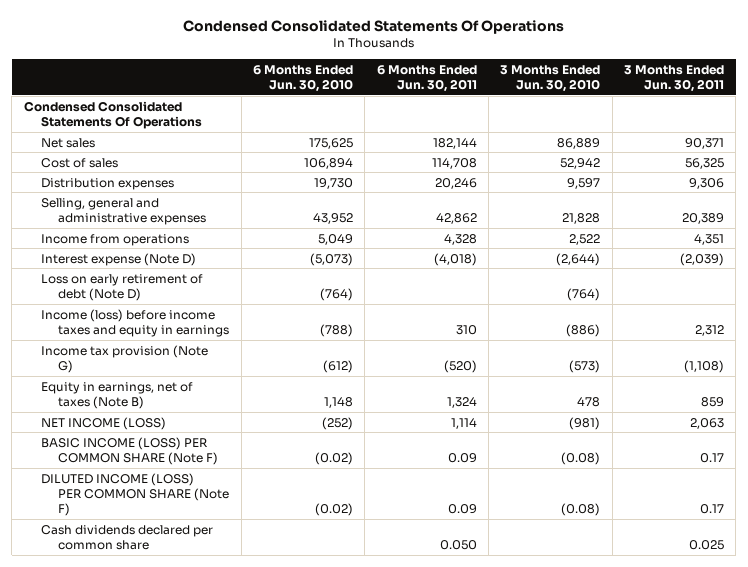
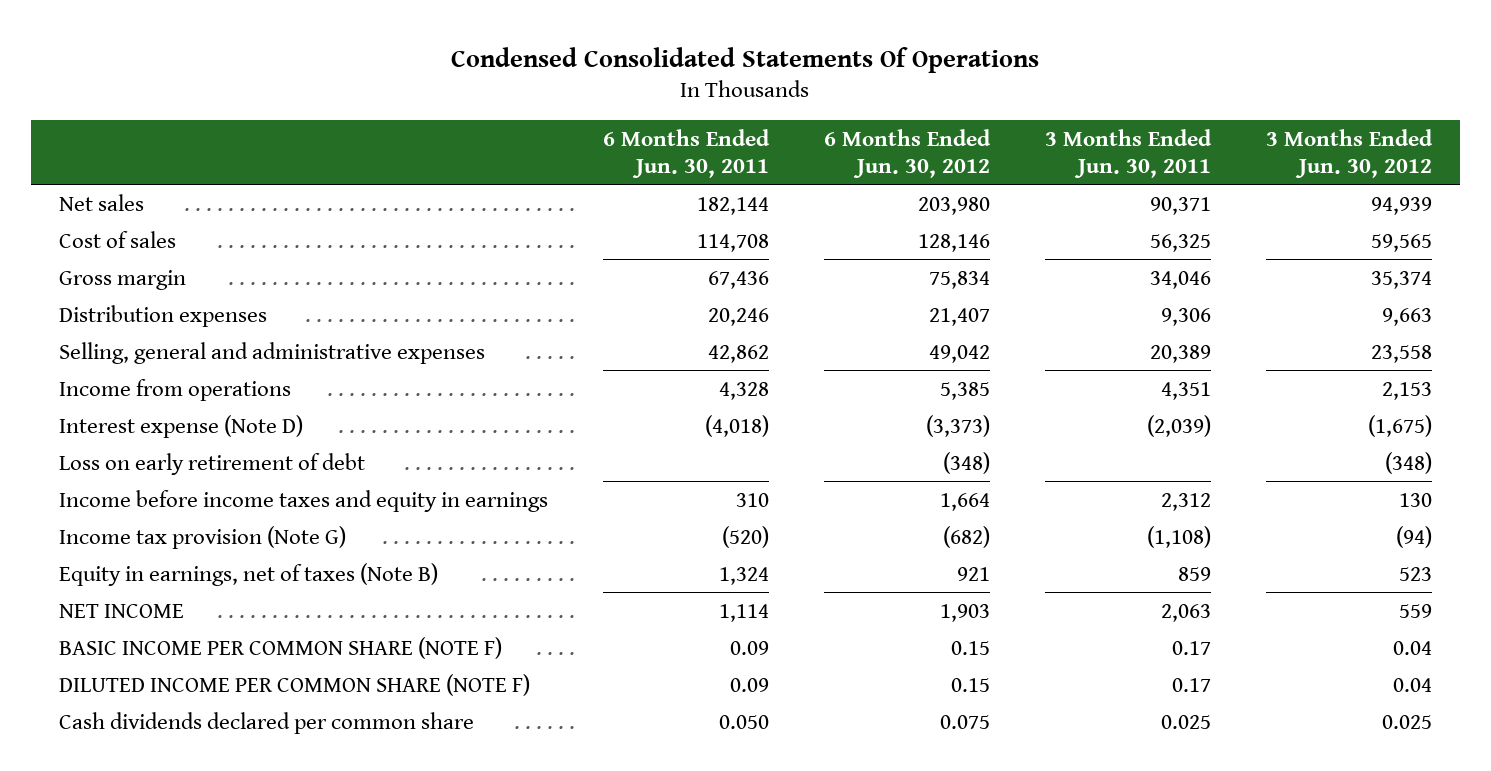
- | 6 Months Ended Jun. 30, 2010 | 6 Months Ended Jun. 30, 2011 | 3 Months Ended Jun. 30, 2010 | 3 Months Ended Jun. 30, 2011
+ | 6 Months Ended Jun. 30, 2011 | 6 Months Ended Jun. 30, 2012 | 3 Months Ended Jun. 30, 2011 | 3 Months Ended Jun. 30, 2012
- Condensed Consolidated Statements Of Operations
+ Gross margin | 67,436 | 75,834 | 34,046 | 35,374
- Loss on early retirement of debt (Note D) | (764) | | (764) |
- Income (loss) before income taxes and equity in earnings | (788) | 310 | (886) | 2,312
+ Loss on early retirement of debt | | (348) | | (348)
+ Income before income taxes and equity in earnings | 310 | 1,664 | 2,312 | 130
- NET INCOME (LOSS) | (252) | 1,114 | (981) | 2,063
- BASIC INCOME (LOSS) PER COMMON SHARE (Note F) | (0.02) | 0.09 | (0.08) | 0.17
- DILUTED INCOME (LOSS) PER COMMON SHARE (Note F) | (0.02) | 0.09 | (0.08) | 0.17
+ NET INCOME | 1,114 | 1,903 | 2,063 | 559
+ BASIC INCOME PER COMMON SHARE (NOTE F) | 0.09 | 0.15 | 0.17 | 0.04
+ DILUTED INCOME PER COMMON SHARE (NOTE F) | 0.09 | 0.15 | 0.17 | 0.04

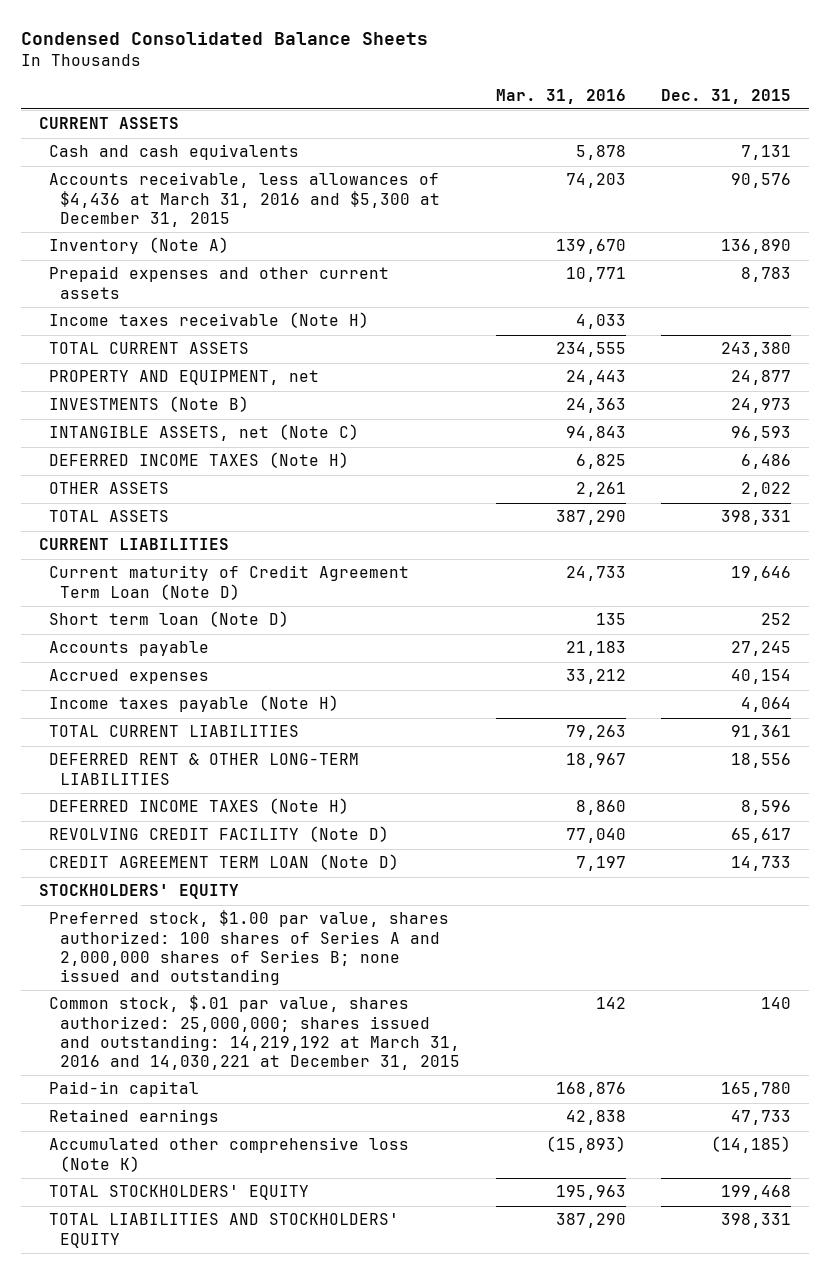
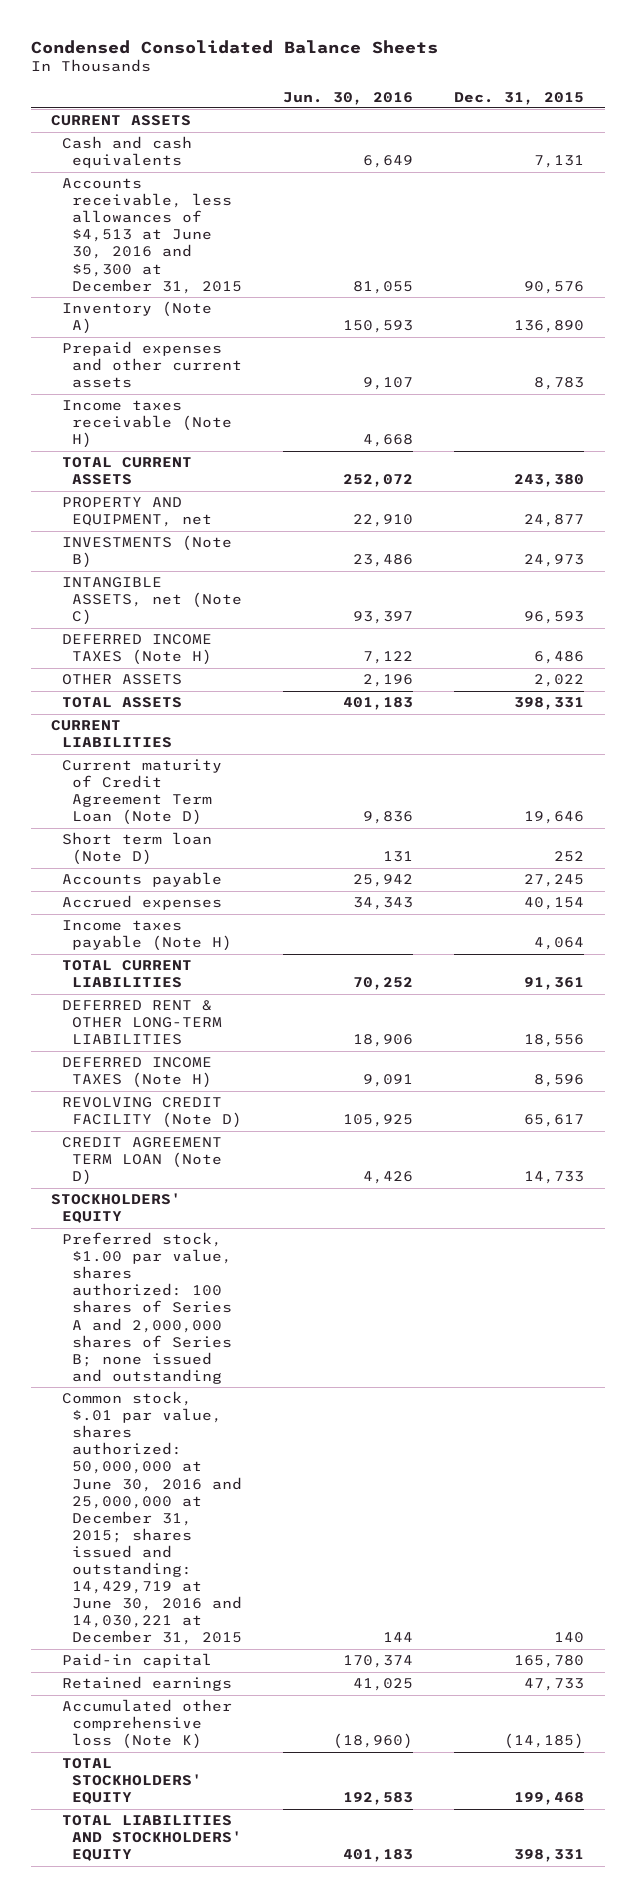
- | Mar. 31, 2016 | Dec. 31, 2015
+ | Jun. 30, 2016 | Dec. 31, 2015
- Accounts receivable, less allowances of $4,436 at March 31, 2016 and $5,300 at December 31, 2015 | 74,203 | 90,576
+ Accounts receivable, less allowances of $4,513 at June 30, 2016 and $5,300 at December 31, 2015 | 81,055 | 90,576
- Common stock, $.01 par value, shares authorized: 25,000,000; shares issued and outstanding: 14,219,192 at March 31, 2016 and 14,030,221 at December 31, 2015 | 142 | 140
+ Common stock, $.01 par value, shares authorized: 50,000,000 at June 30, 2016 and 25,000,000 at December 31, 2015; shares issued and outstanding: 14,429,719 at June 30, 2016 and 14,030,221 at December 31, 2015 | 144 | 140

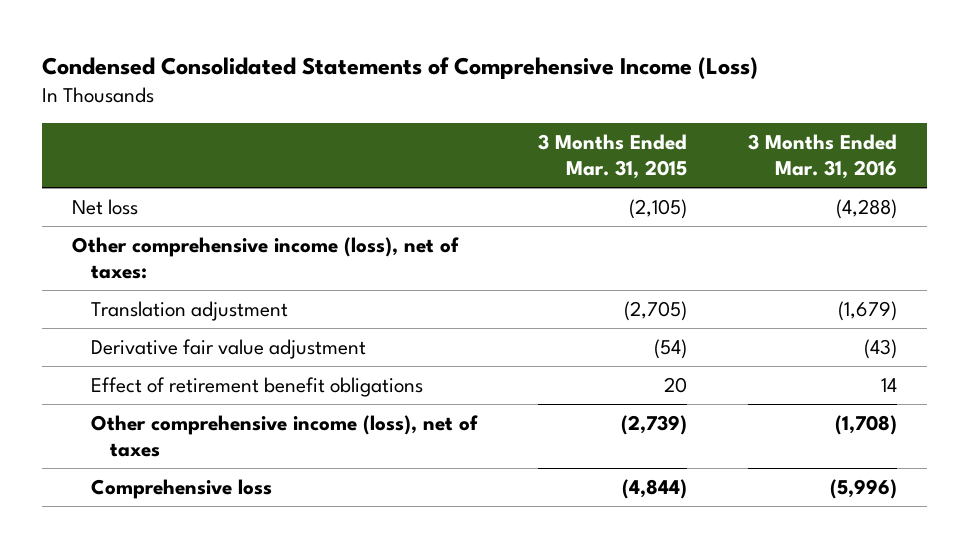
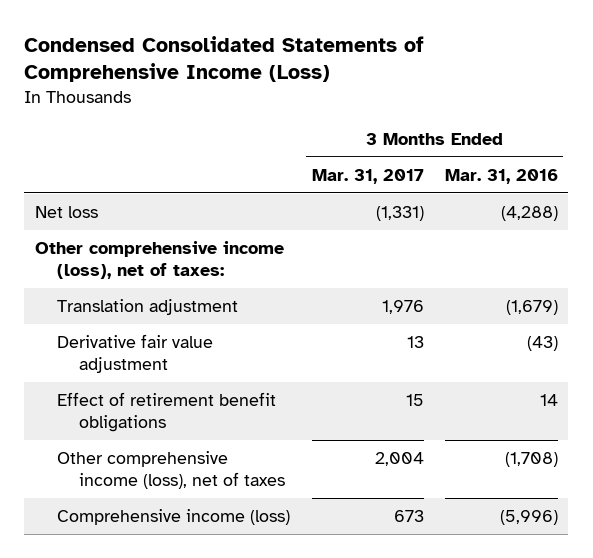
- | 3 Months Ended Mar. 31, 2015 | 3 Months Ended Mar. 31, 2016
+ | 3 Months Ended Mar. 31, 2017 | 3 Months Ended Mar. 31, 2016
- Comprehensive loss | (4,844) | (5,996)
+ Comprehensive income (loss) | 673 | (5,996)

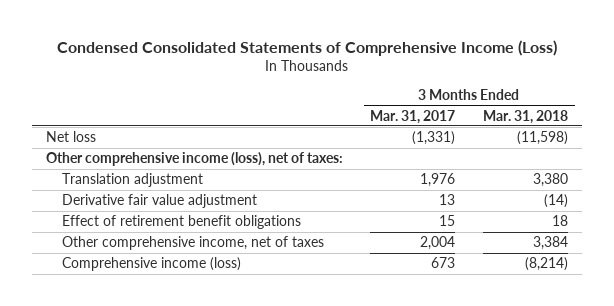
- | 3 Months Ended Mar. 31, 2017 | 3 Months Ended Mar. 31, 2016
+ | 3 Months Ended Mar. 31, 2017 | 3 Months Ended Mar. 31, 2018
- Other comprehensive income (loss), net of taxes | 2,004 | (1,708)
+ Other comprehensive income, net of taxes | 2,004 | 3,384

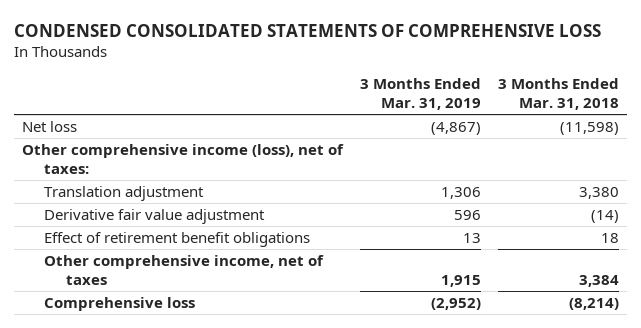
- Condensed Consolidated Statements of Comprehensive Income (Loss)
+ CONDENSED CONSOLIDATED STATEMENTS OF COMPREHENSIVE LOSS
- | 3 Months Ended Mar. 31, 2017 | 3 Months Ended Mar. 31, 2018
+ | 3 Months Ended Mar. 31, 2019 | 3 Months Ended Mar. 31, 2018
- Comprehensive income (loss) | 673 | (8,214)
+ Comprehensive loss | (2,952) | (8,214)

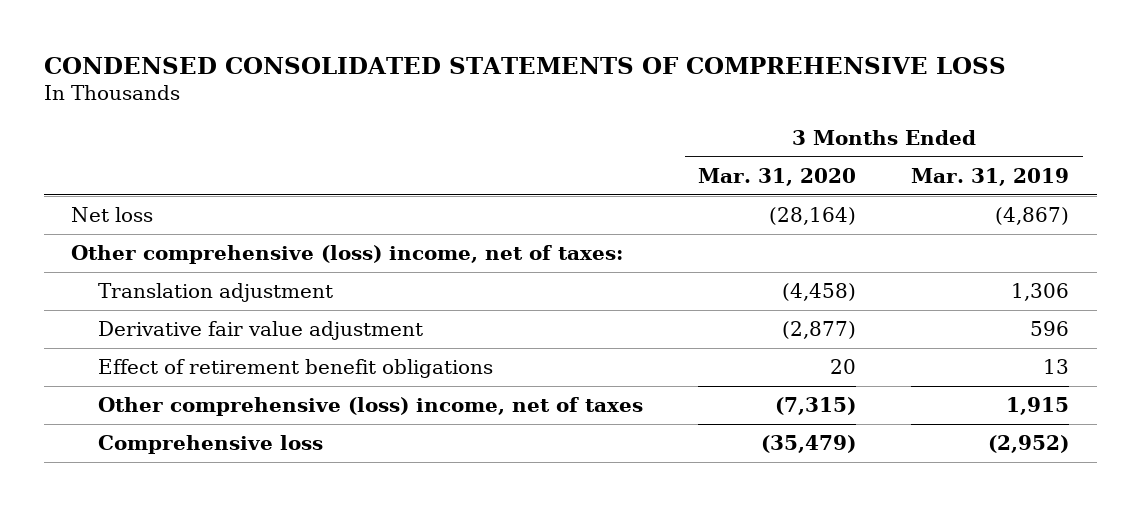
- | 3 Months Ended Mar. 31, 2019 | 3 Months Ended Mar. 31, 2018
+ | 3 Months Ended Mar. 31, 2020 | 3 Months Ended Mar. 31, 2019
- Other comprehensive income (loss), net of taxes:
+ Other comprehensive (loss) income, net of taxes:
- Other comprehensive income, net of taxes | 1,915 | 3,384
+ Other comprehensive (loss) income, net of taxes | (7,315) | 1,915

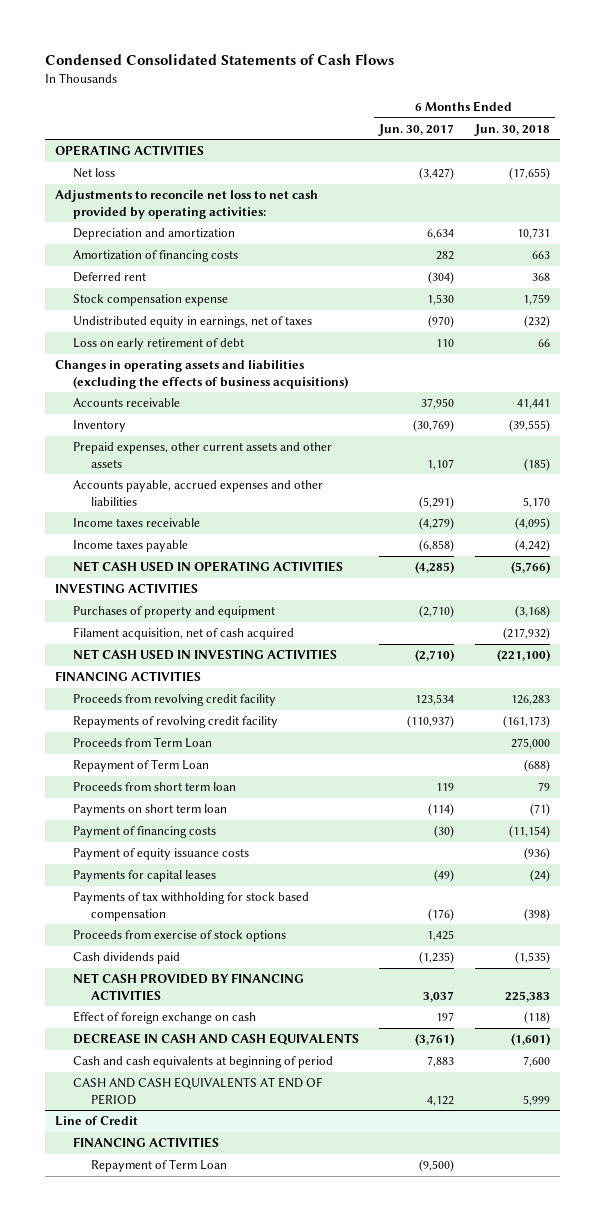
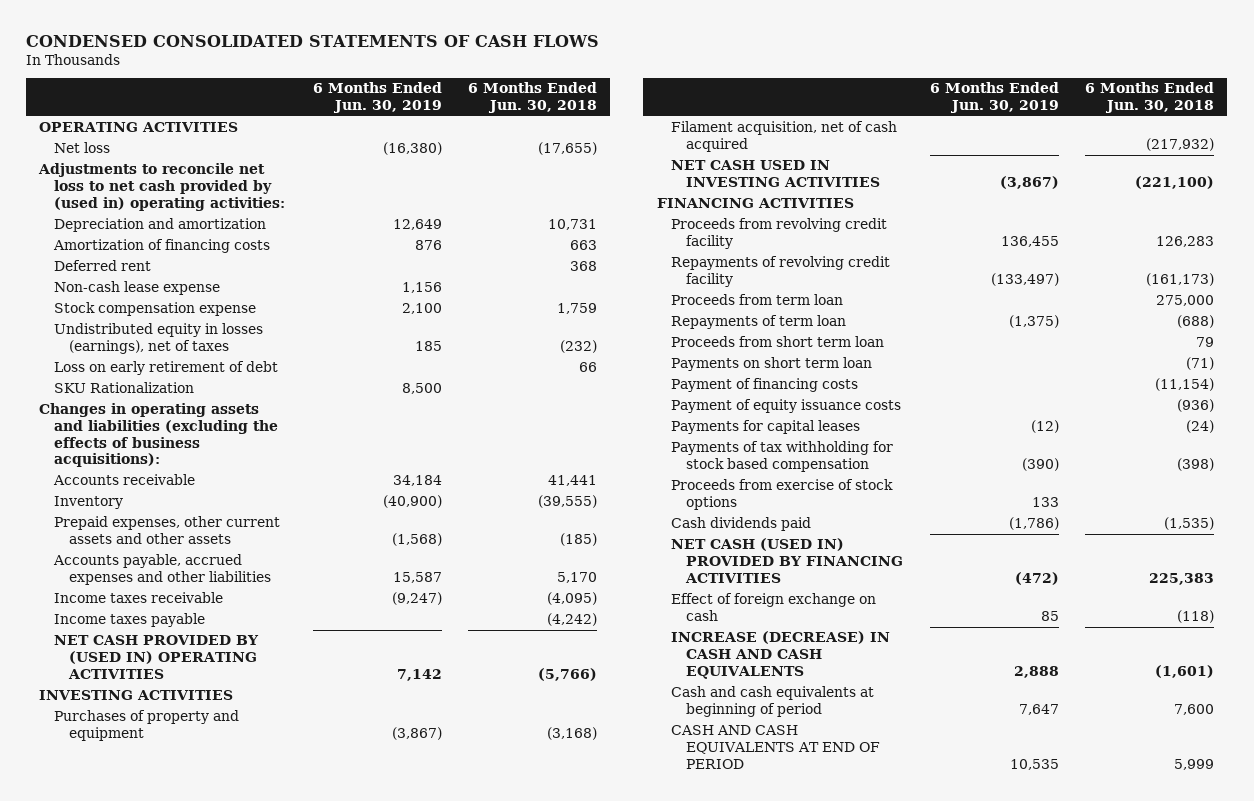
- Condensed Consolidated Statements of Cash Flows
+ CONDENSED CONSOLIDATED STATEMENTS OF CASH FLOWS
- | 6 Months Ended Jun. 30, 2017 | 6 Months Ended Jun. 30, 2018
+ | 6 Months Ended Jun. 30, 2019 | 6 Months Ended Jun. 30, 2018
- Adjustments to reconcile net loss to net cash provided by operating activities:
+ Adjustments to reconcile net loss to net cash provided by (used in) operating activities:
+ Non-cash lease expense | 1,156 |
- Undistributed equity in earnings, net of taxes | (970) | (232)
+ Undistributed equity in losses (earnings), net of taxes | 185 | (232)
- Changes in operating assets and liabilities (excluding the effects of business acquisitions)
+ SKU Rationalization | 8,500 |
+ Changes in operating assets and liabilities (excluding the effects of business acquisitions):
- NET CASH USED IN OPERATING ACTIVITIES | (4,285) | (5,766)
+ NET CASH PROVIDED BY (USED IN) OPERATING ACTIVITIES | 7,142 | (5,766)
- Proceeds from Term Loan | | 275,000
- Repayment of Term Loan | | (688)
+ Proceeds from term loan | | 275,000
+ Repayments of term loan | (1,375) | (688)
- NET CASH PROVIDED BY FINANCING ACTIVITIES | 3,037 | 225,383
+ NET CASH (USED IN) PROVIDED BY FINANCING ACTIVITIES | (472) | 225,383
- DECREASE IN CASH AND CASH EQUIVALENTS | (3,761) | (1,601)
+ INCREASE (DECREASE) IN CASH AND CASH EQUIVALENTS | 2,888 | (1,601)
- Line of Credit
- FINANCING ACTIVITIES
- Repayment of Term Loan | (9,500) |

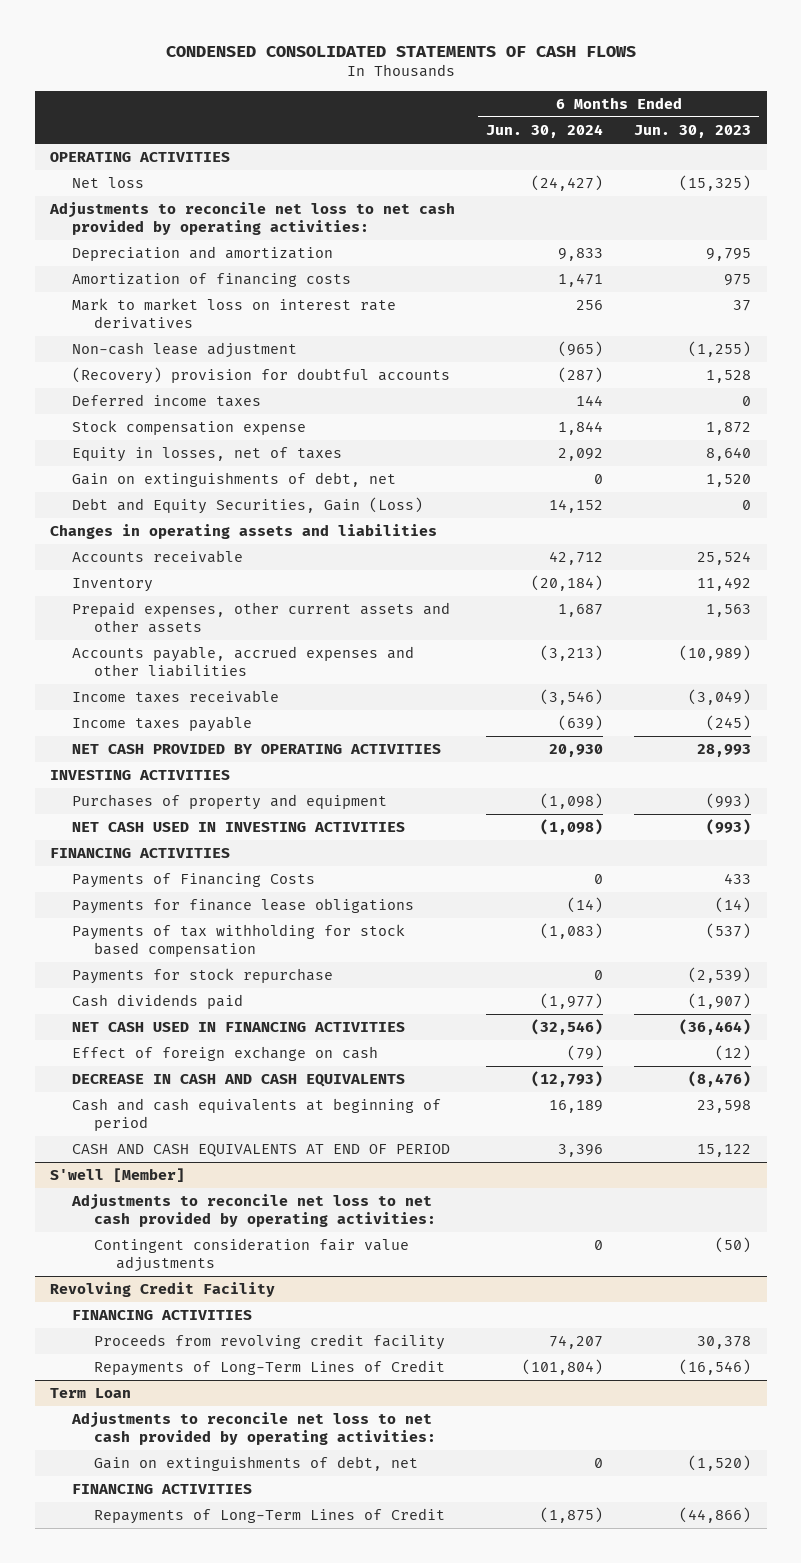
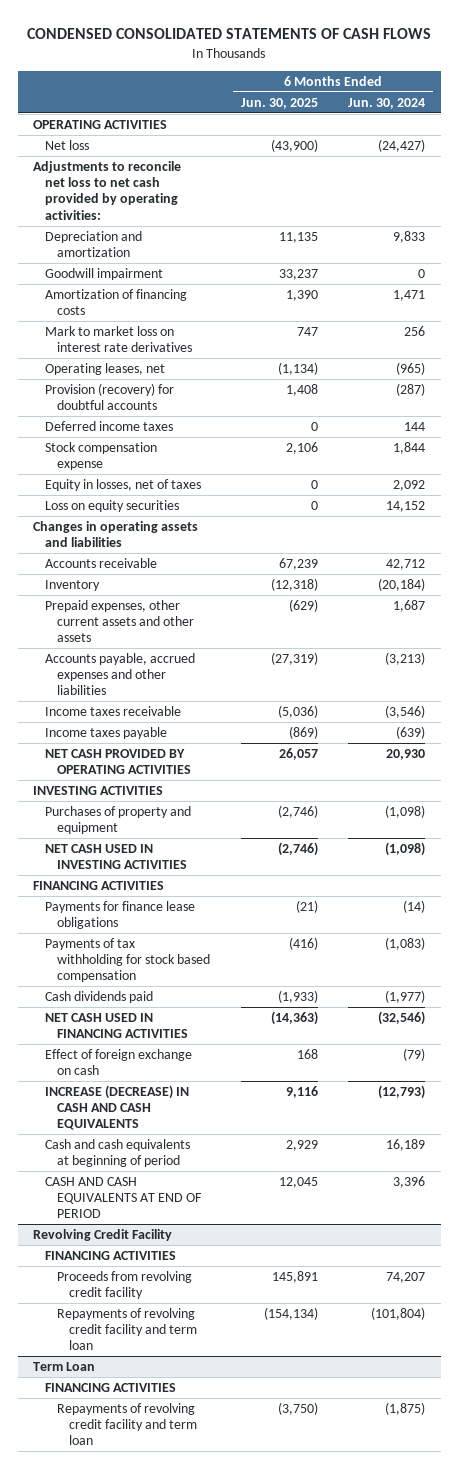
- | 6 Months Ended Jun. 30, 2024 | 6 Months Ended Jun. 30, 2023
+ | 6 Months Ended Jun. 30, 2025 | 6 Months Ended Jun. 30, 2024
+ Goodwill impairment | 33,237 | 0
- Non-cash lease adjustment | (965) | (1,255)
- (Recovery) provision for doubtful accounts | (287) | 1,528
+ Operating leases, net | (1,134) | (965)
+ Provision (recovery) for doubtful accounts | 1,408 | (287)
- Gain on extinguishments of debt, net | 0 | 1,520
- Debt and Equity Securities, Gain (Loss) | 14,152 | 0
+ Loss on equity securities | 0 | 14,152
- Payments of Financing Costs | 0 | 433
- Payments for stock repurchase | 0 | (2,539)
- DECREASE IN CASH AND CASH EQUIVALENTS | (12,793) | (8,476)
+ INCREASE (DECREASE) IN CASH AND CASH EQUIVALENTS | 9,116 | (12,793)
- S'well [Member]
- Adjustments to reconcile net loss to net cash provided by operating activities:
- Contingent consideration fair value adjustments | 0 | (50)
@ Revolving Credit Facility
- Repayments of Long-Term Lines of Credit | (101,804) | (16,546)
+ Repayments of revolving credit facility and term loan | (154,134) | (101,804)
@ Term Loan
- Adjustments to reconcile net loss to net cash provided by operating activities:
- Gain on extinguishments of debt, net | 0 | (1,520)
- Repayments of Long-Term Lines of Credit | (1,875) | (44,866)
+ Repayments of revolving credit facility and term loan | (3,750) | (1,875)

